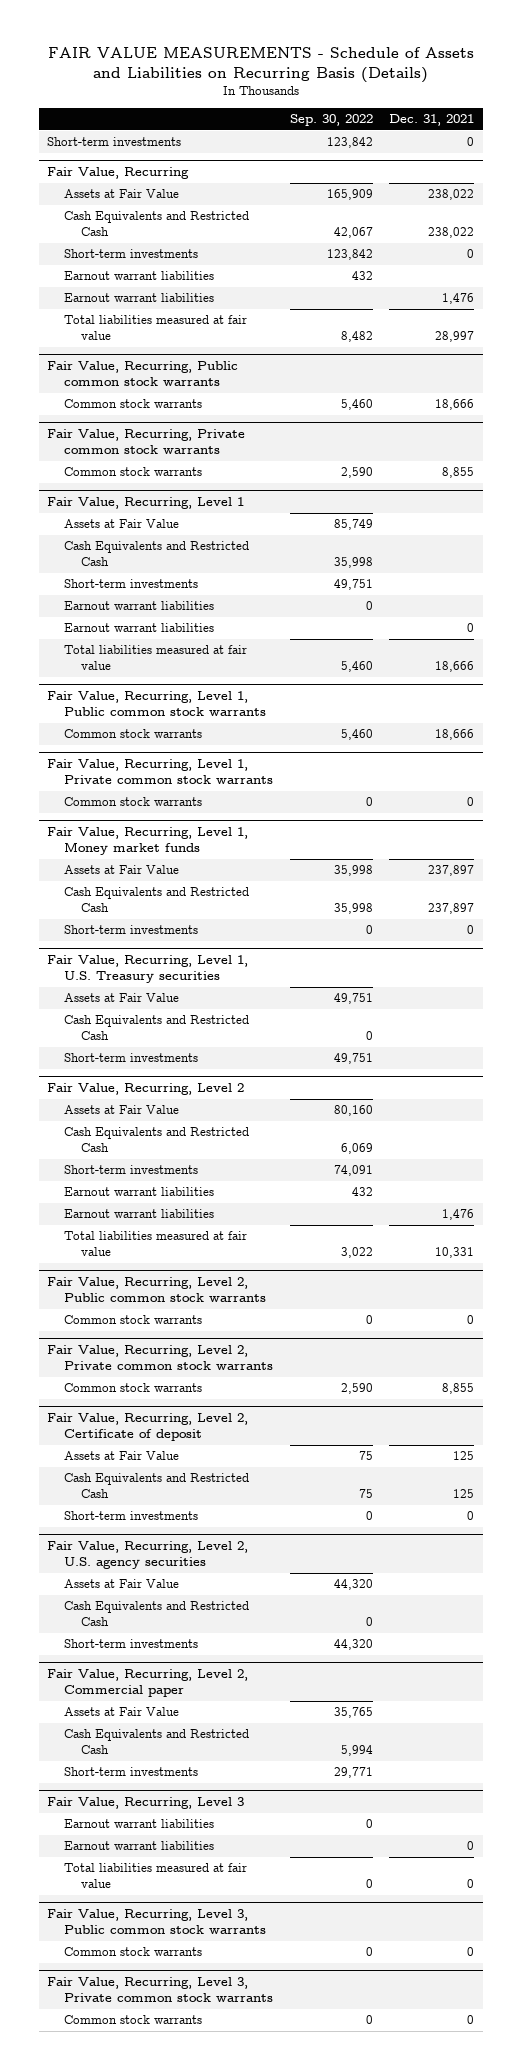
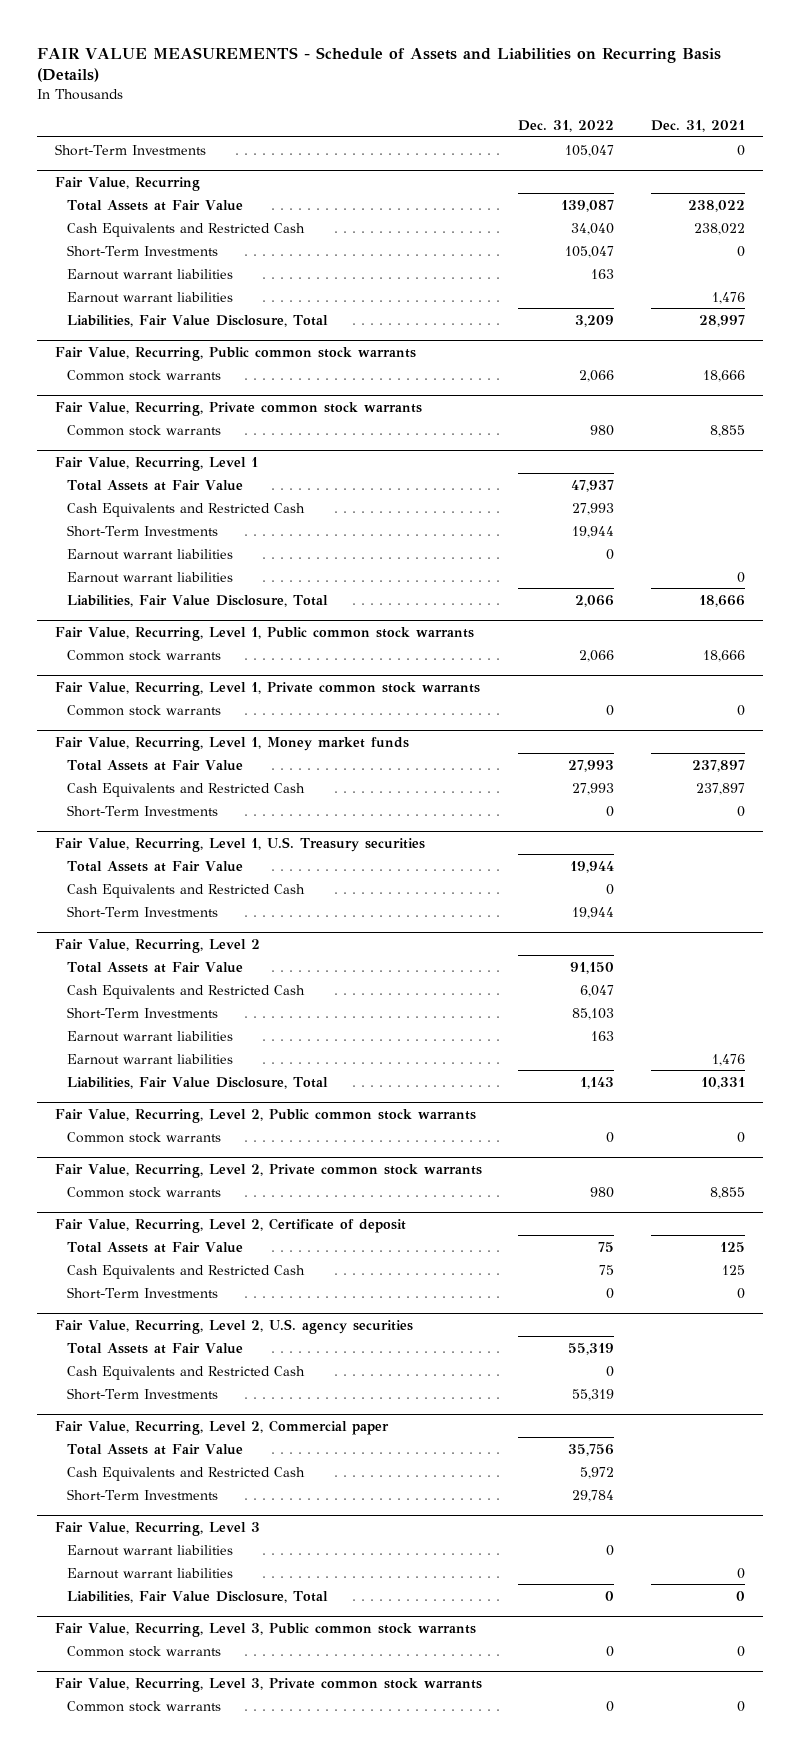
- | Sep. 30, 2022 | Dec. 31, 2021
+ | Dec. 31, 2022 | Dec. 31, 2021
- Short-term investments | 123,842 | 0
+ Short-Term Investments | 105,047 | 0
@ Fair Value, Recurring
- Assets at Fair Value | 165,909 | 238,022
+ Total Assets at Fair Value | 139,087 | 238,022
- Short-term investments | 123,842 | 0
+ Short-Term Investments | 105,047 | 0
- Total liabilities measured at fair value | 8,482 | 28,997
+ Liabilities, Fair Value Disclosure, Total | 3,209 | 28,997
@ Fair Value, Recurring, Level 1
- Assets at Fair Value | 85,749 |
+ Total Assets at Fair Value | 47,937 |
- Short-term investments | 49,751 |
+ Short-Term Investments | 19,944 |
- Total liabilities measured at fair value | 5,460 | 18,666
+ Liabilities, Fair Value Disclosure, Total | 2,066 | 18,666
@ Fair Value, Recurring, Level 1, Money market funds
- Assets at Fair Value | 35,998 | 237,897
+ Total Assets at Fair Value | 27,993 | 237,897
- Short-term investments | 0 | 0
+ Short-Term Investments | 0 | 0
@ Fair Value, Recurring, Level 1, U.S. Treasury securities
- Assets at Fair Value | 49,751 |
+ Total Assets at Fair Value | 19,944 |
- Short-term investments | 49,751 |
+ Short-Term Investments | 19,944 |
@ Fair Value, Recurring, Level 2
- Assets at Fair Value | 80,160 |
+ Total Assets at Fair Value | 91,150 |
- Short-term investments | 74,091 |
+ Short-Term Investments | 85,103 |
- Total liabilities measured at fair value | 3,022 | 10,331
+ Liabilities, Fair Value Disclosure, Total | 1,143 | 10,331
@ Fair Value, Recurring, Level 2, Certificate of deposit
- Assets at Fair Value | 75 | 125
+ Total Assets at Fair Value | 75 | 125
- Short-term investments | 0 | 0
+ Short-Term Investments | 0 | 0
@ Fair Value, Recurring, Level 2, U.S. agency securities
- Assets at Fair Value | 44,320 |
+ Total Assets at Fair Value | 55,319 |
- Short-term investments | 44,320 |
+ Short-Term Investments | 55,319 |
@ Fair Value, Recurring, Level 2, Commercial paper
- Assets at Fair Value | 35,765 |
+ Total Assets at Fair Value | 35,756 |
- Short-term investments | 29,771 |
+ Short-Term Investments | 29,784 |
@ Fair Value, Recurring, Level 3
- Total liabilities measured at fair value | 0 | 0
+ Liabilities, Fair Value Disclosure, Total | 0 | 0

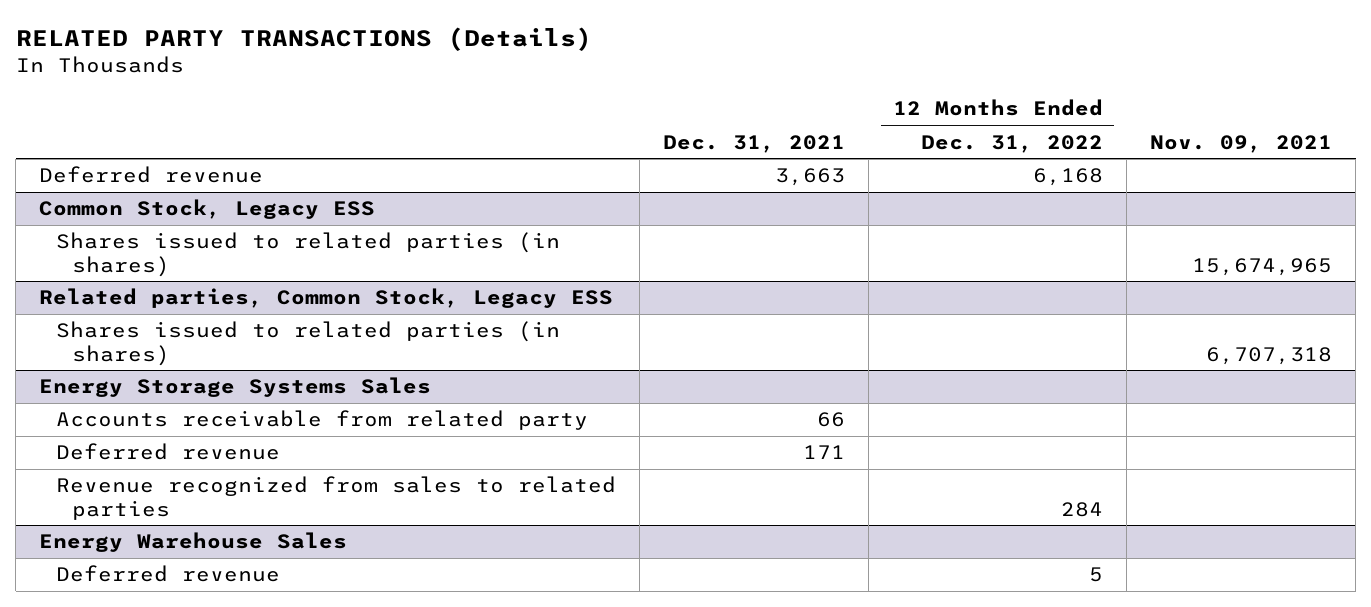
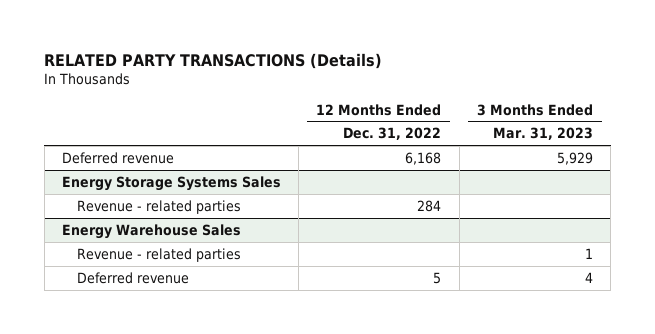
- | Dec. 31, 2021 | 12 Months Ended Dec. 31, 2022 | Nov. 09, 2021
+ | 12 Months Ended Dec. 31, 2022 | 3 Months Ended Mar. 31, 2023
- Common Stock, Legacy ESS
- Shares issued to related parties (in shares) | | | 15,674,965
- Related parties, Common Stock, Legacy ESS
- Shares issued to related parties (in shares) | | | 6,707,318
@ Energy Storage Systems Sales
- Accounts receivable from related party | 66 | |
- Deferred revenue | 171 | |
- Revenue recognized from sales to related parties | | 284 |
+ Revenue - related parties | 284 |
@ Energy Warehouse Sales
+ Revenue - related parties | | 1

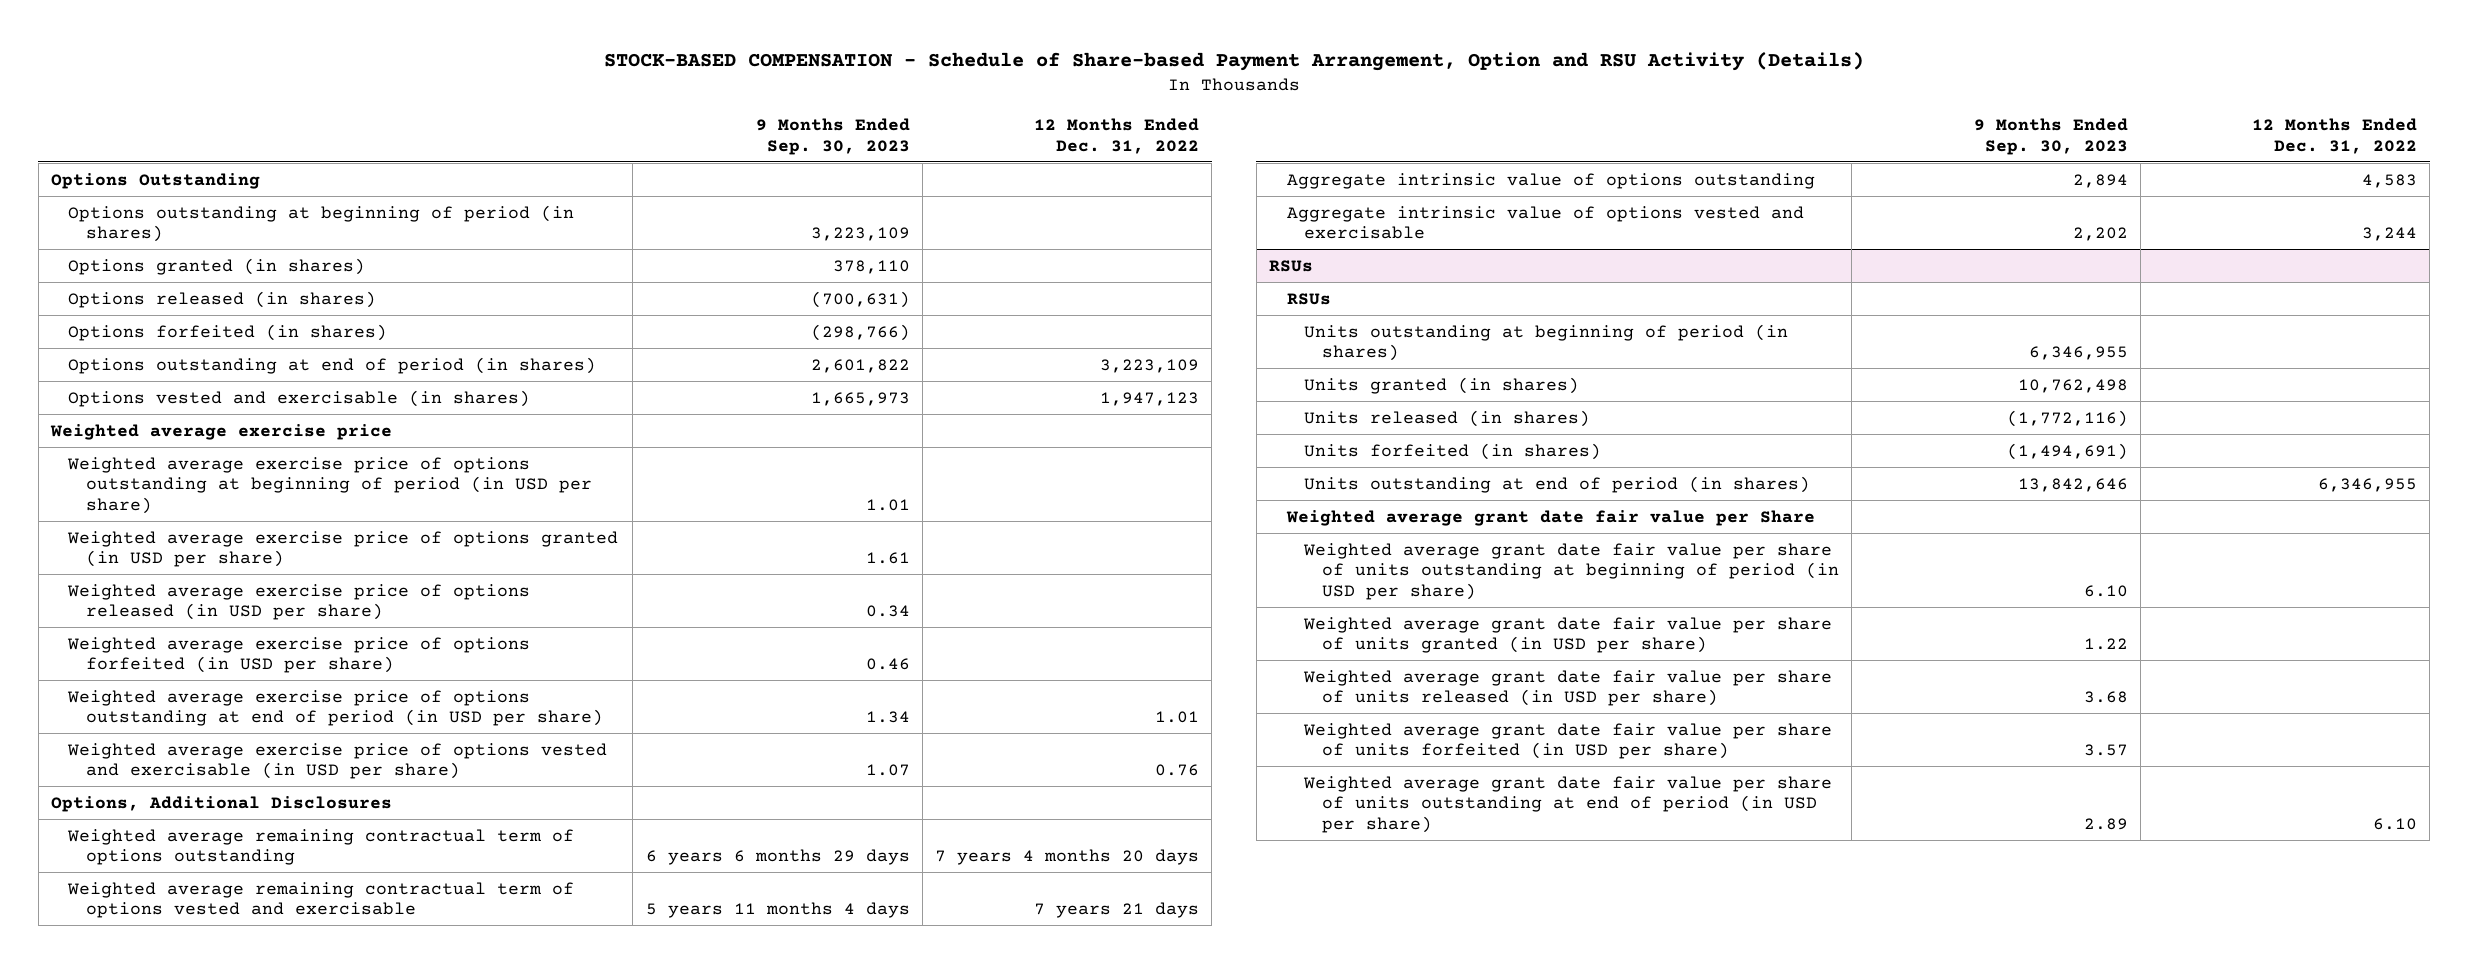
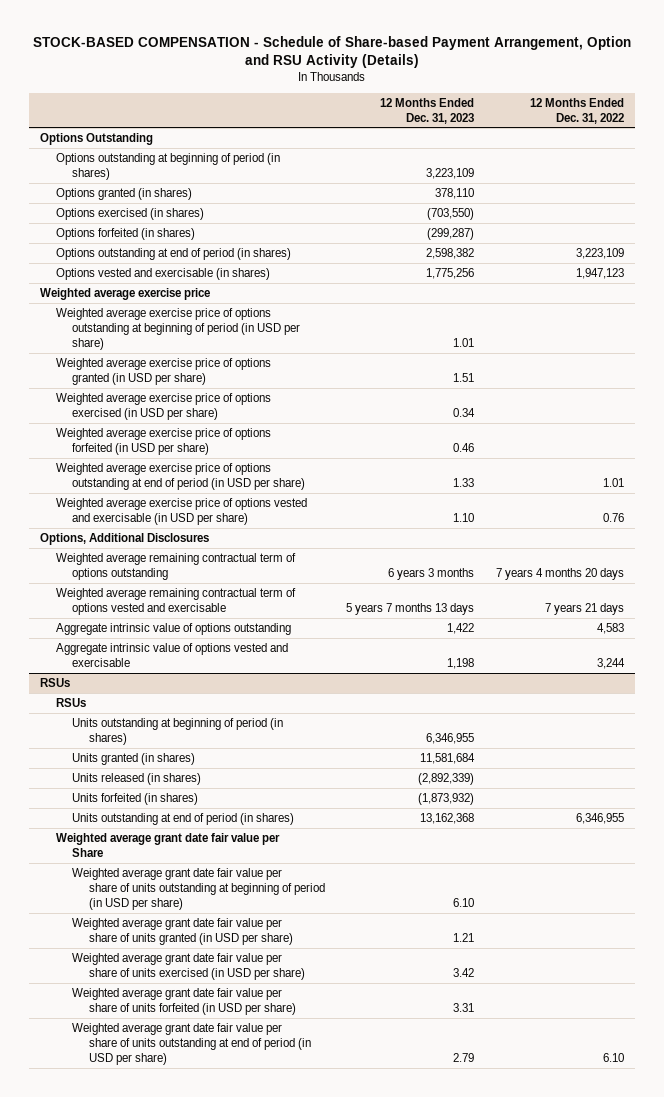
- | 9 Months Ended Sep. 30, 2023 | 12 Months Ended Dec. 31, 2022
+ | 12 Months Ended Dec. 31, 2023 | 12 Months Ended Dec. 31, 2022
- Options released (in shares) | (700,631) |
+ Options exercised (in shares) | (703,550) |
- Weighted average exercise price of options released (in USD per share) | 0.34 |
+ Weighted average exercise price of options exercised (in USD per share) | 0.34 |
@ RSUs
- Weighted average grant date fair value per share of units released (in USD per share) | 3.68 |
+ Weighted average grant date fair value per share of units exercised (in USD per share) | 3.42 |

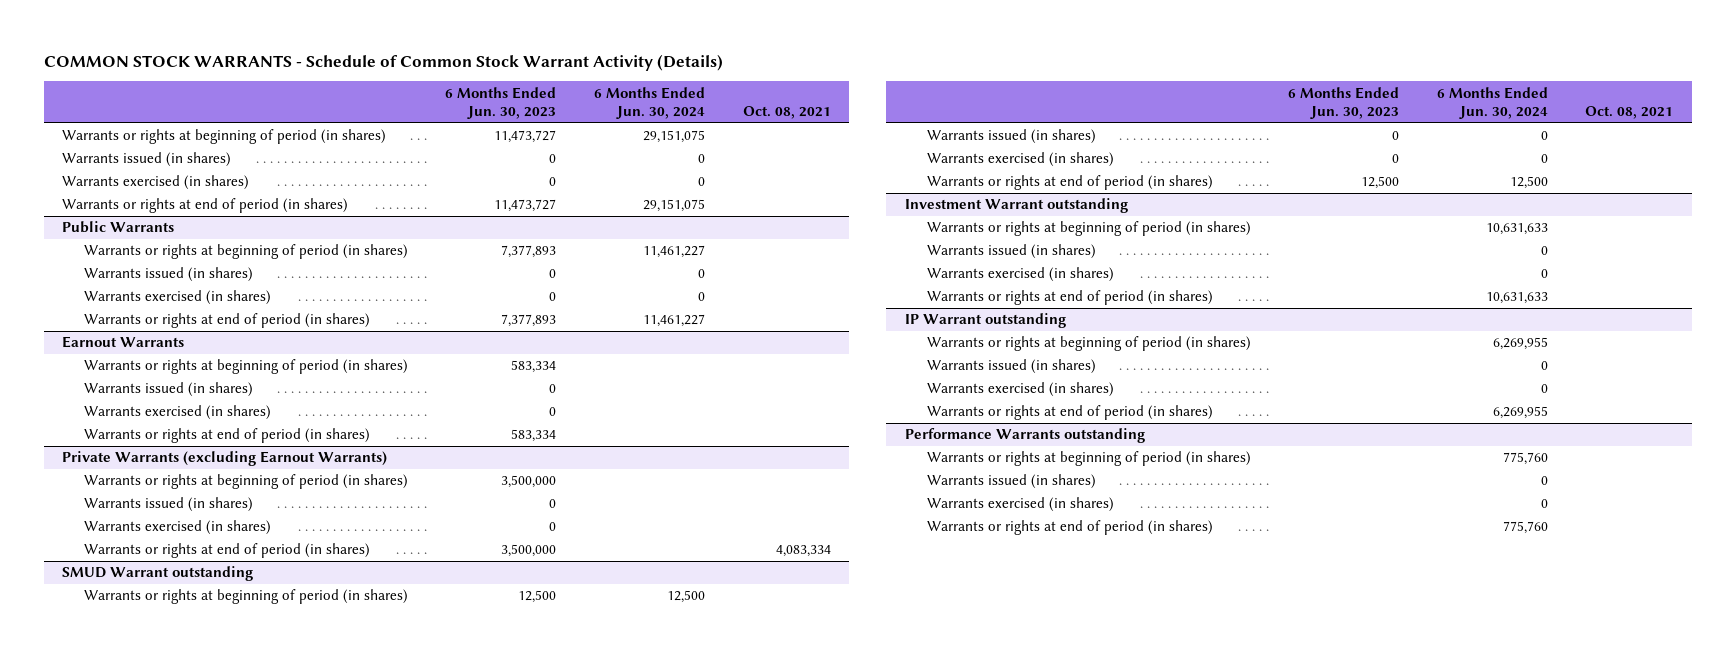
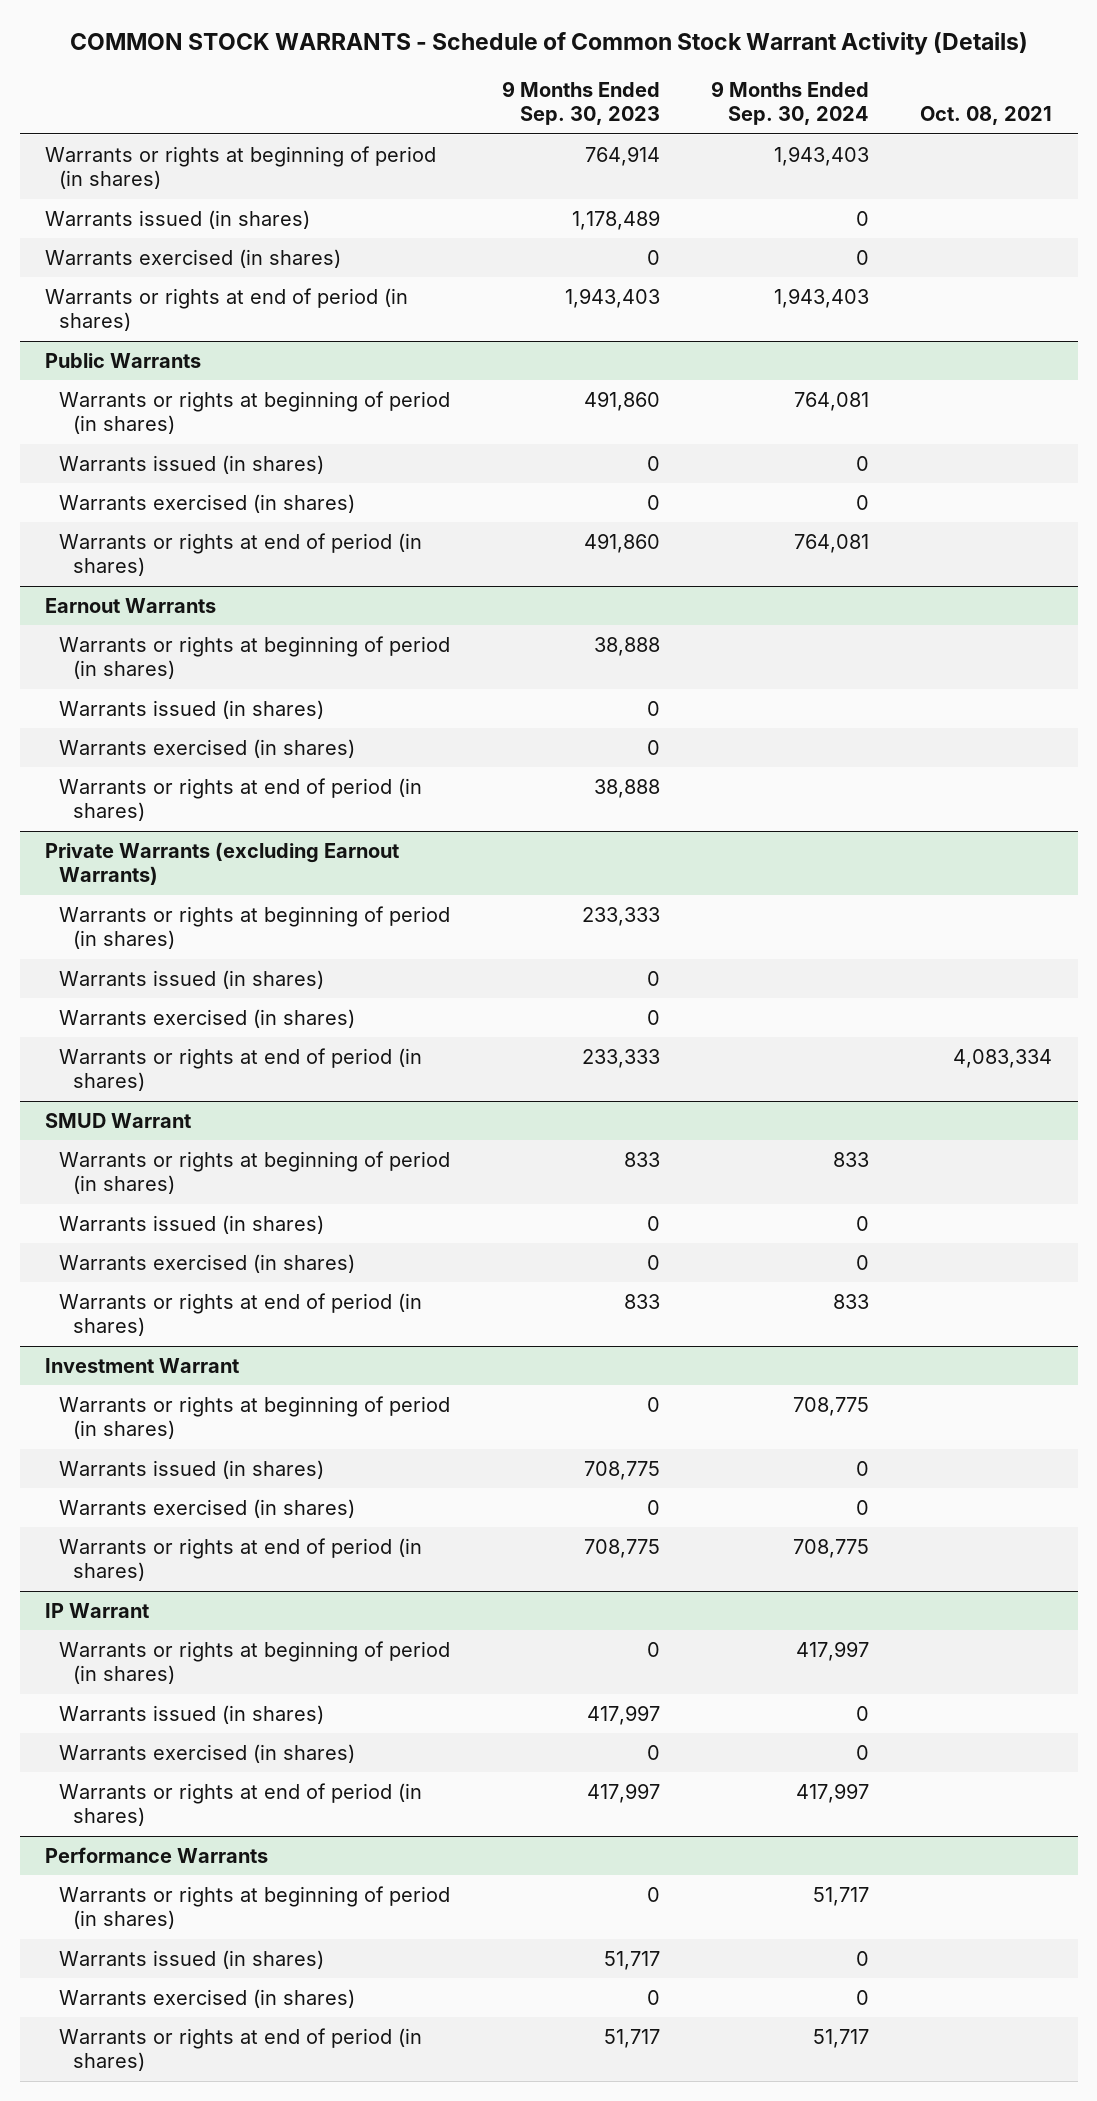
- | 6 Months Ended Jun. 30, 2023 | 6 Months Ended Jun. 30, 2024 | Oct. 08, 2021
+ | 9 Months Ended Sep. 30, 2023 | 9 Months Ended Sep. 30, 2024 | Oct. 08, 2021
- SMUD Warrant outstanding
+ SMUD Warrant
- Investment Warrant outstanding
+ Investment Warrant
- IP Warrant outstanding
+ IP Warrant
- Performance Warrants outstanding
+ Performance Warrants

